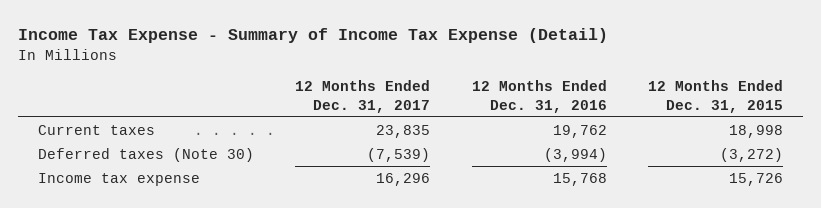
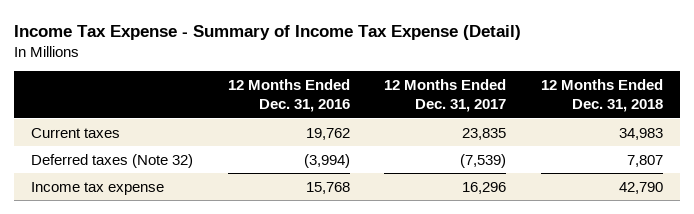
- | 12 Months Ended Dec. 31, 2017 | 12 Months Ended Dec. 31, 2016 | 12 Months Ended Dec. 31, 2015
+ | 12 Months Ended Dec. 31, 2016 | 12 Months Ended Dec. 31, 2017 | 12 Months Ended Dec. 31, 2018
- Deferred taxes (Note 30) | (7,539) | (3,994) | (3,272)
+ Deferred taxes (Note 32) | (3,994) | (7,539) | 7,807

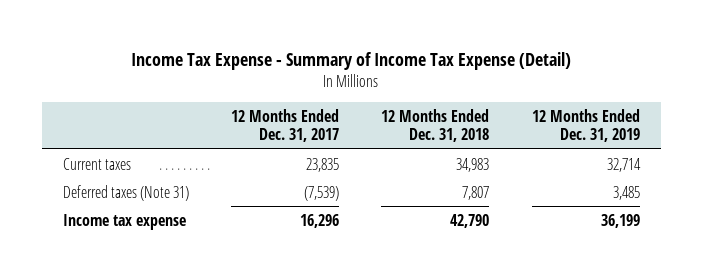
- | 12 Months Ended Dec. 31, 2016 | 12 Months Ended Dec. 31, 2017 | 12 Months Ended Dec. 31, 2018
+ | 12 Months Ended Dec. 31, 2017 | 12 Months Ended Dec. 31, 2018 | 12 Months Ended Dec. 31, 2019
- Deferred taxes (Note 32) | (3,994) | (7,539) | 7,807
+ Deferred taxes (Note 31) | (7,539) | 7,807 | 3,485

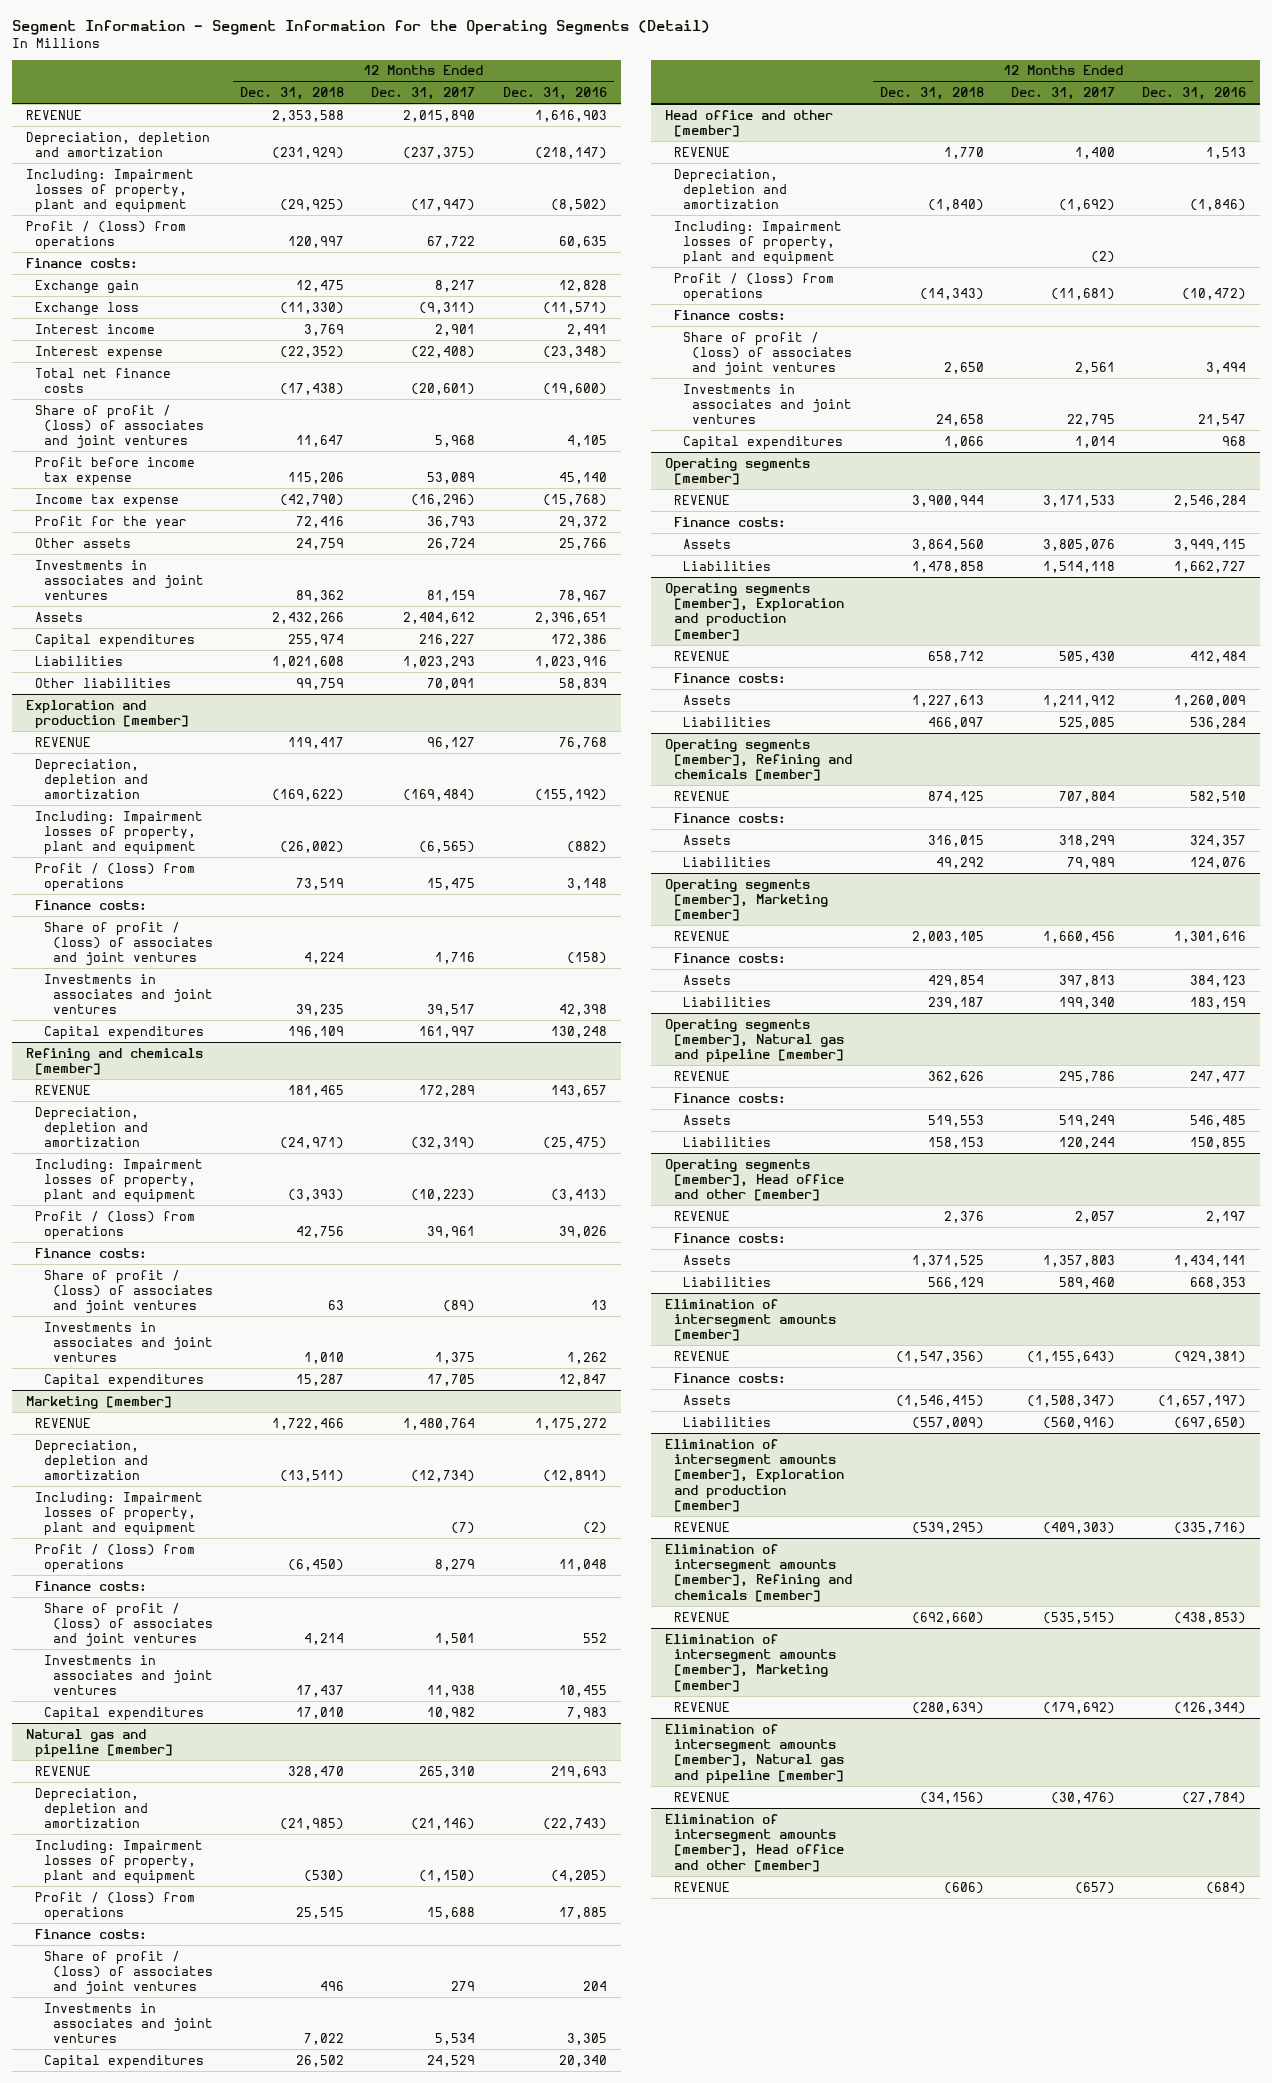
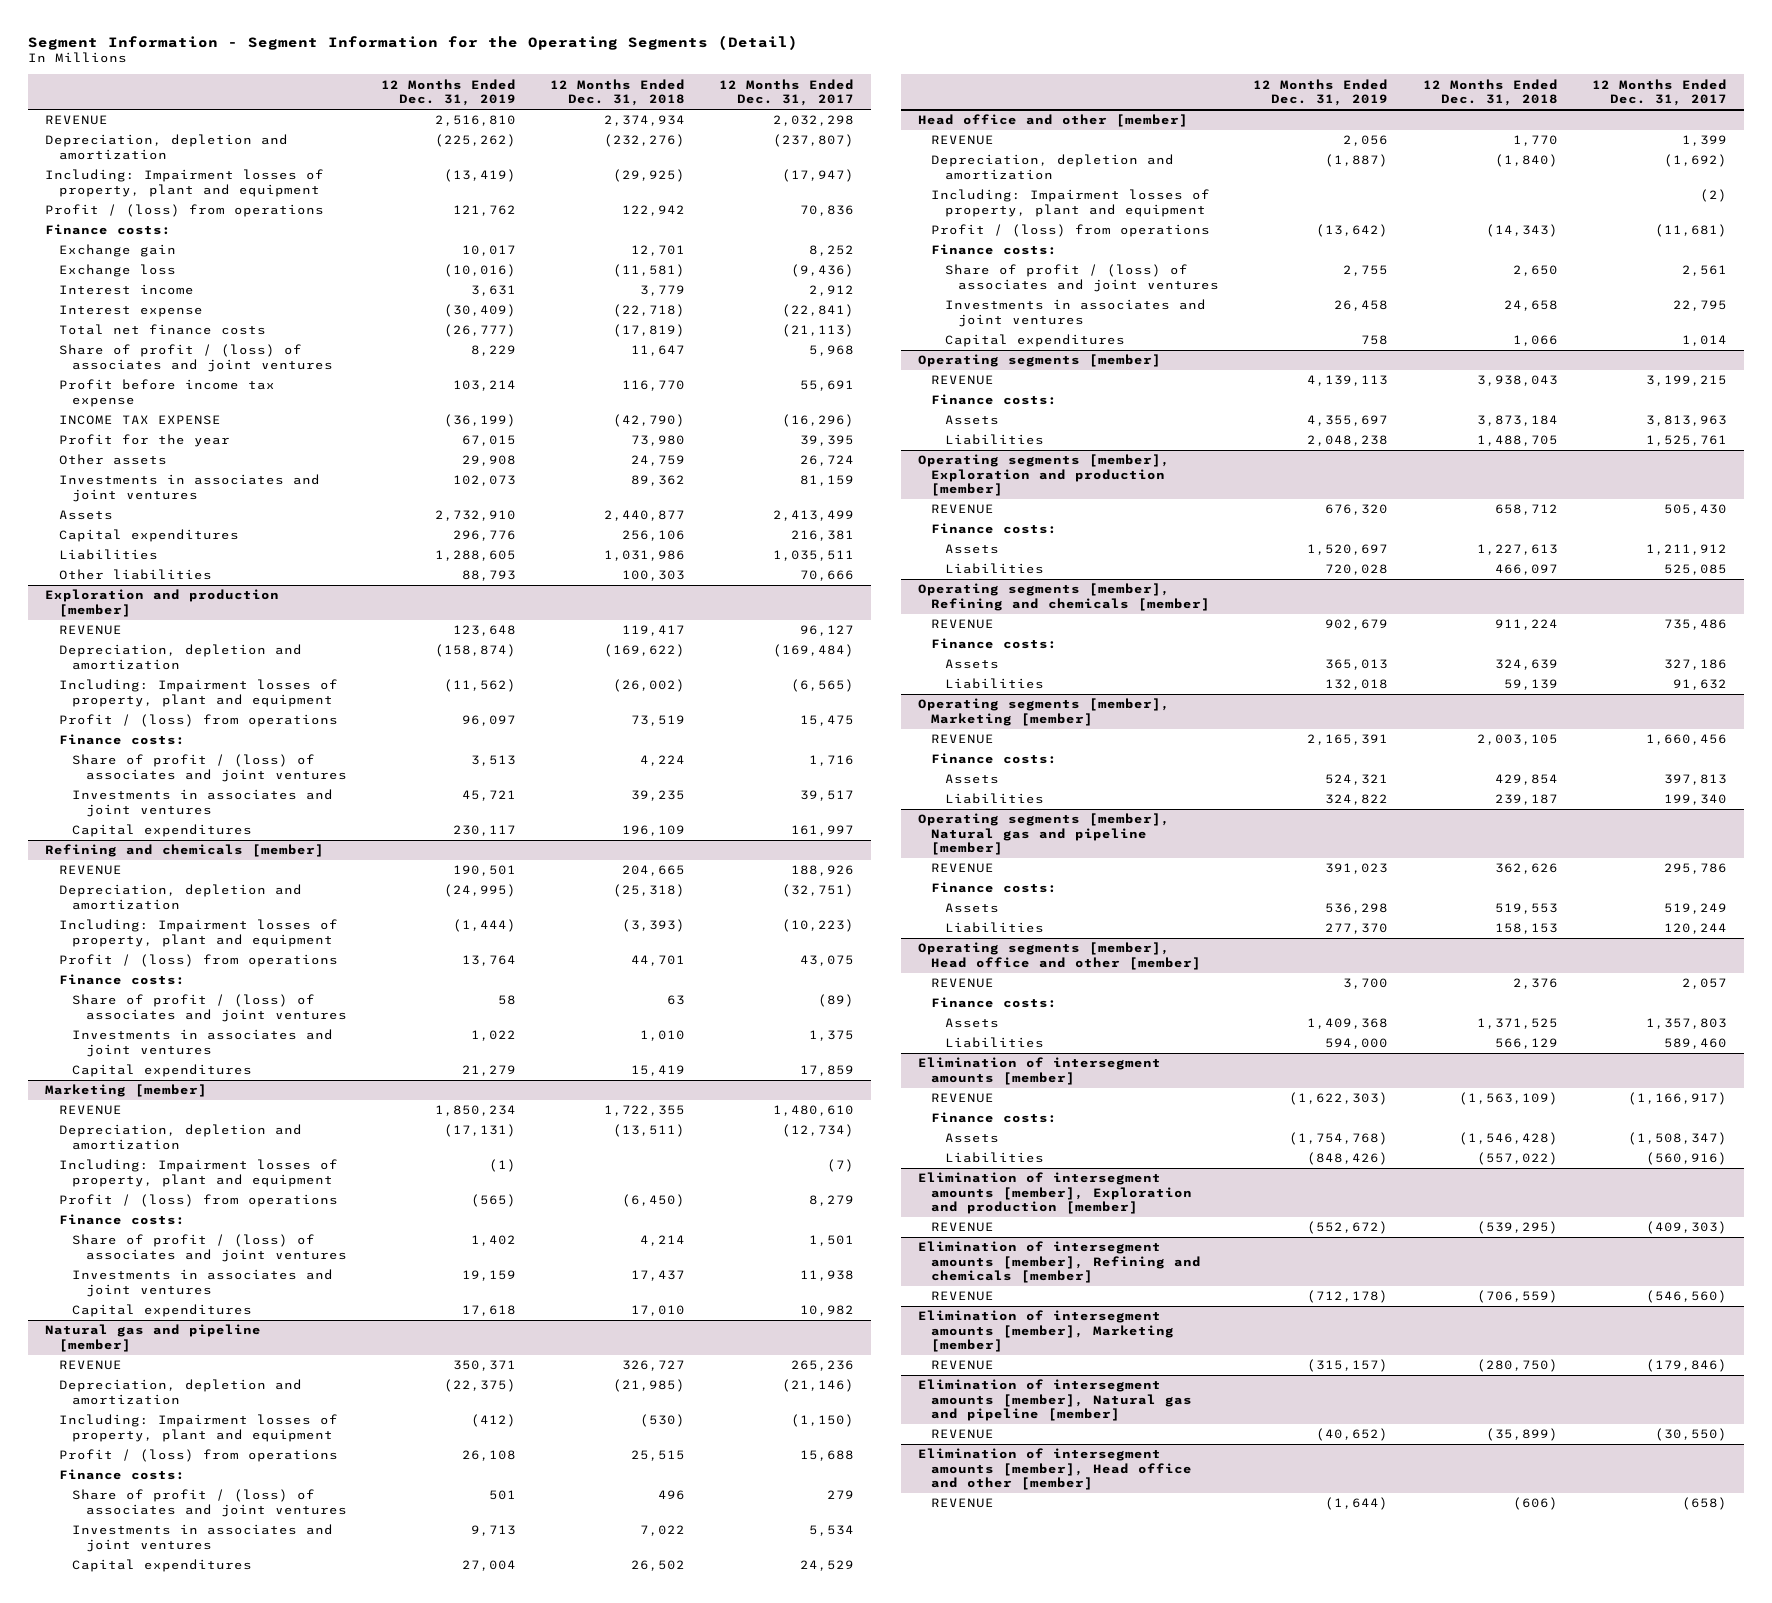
- | 12 Months Ended Dec. 31, 2018 | 12 Months Ended Dec. 31, 2017 | 12 Months Ended Dec. 31, 2016
+ | 12 Months Ended Dec. 31, 2019 | 12 Months Ended Dec. 31, 2018 | 12 Months Ended Dec. 31, 2017
- REVENUE | 2,353,588 | 2,015,890 | 1,616,903
- Depreciation, depletion and amortization | (231,929) | (237,375) | (218,147)
+ REVENUE | 2,516,810 | 2,374,934 | 2,032,298
+ Depreciation, depletion and amortization | (225,262) | (232,276) | (237,807)
- Profit / (loss) from operations | 120,997 | 67,722 | 60,635
+ Profit / (loss) from operations | 121,762 | 122,942 | 70,836
- Exchange gain | 12,475 | 8,217 | 12,828
- Exchange loss | (11,330) | (9,311) | (11,571)
- Interest income | 3,769 | 2,901 | 2,491
- Interest expense | (22,352) | (22,408) | (23,348)
- Total net finance costs | (17,438) | (20,601) | (19,600)
+ Exchange gain | 10,017 | 12,701 | 8,252
+ Exchange loss | (10,016) | (11,581) | (9,436)
+ Interest income | 3,631 | 3,779 | 2,912
+ Interest expense | (30,409) | (22,718) | (22,841)
+ Total net finance costs | (26,777) | (17,819) | (21,113)
- Profit before income tax expense | 115,206 | 53,089 | 45,140
- Income tax expense | (42,790) | (16,296) | (15,768)
- Profit for the year | 72,416 | 36,793 | 29,372
+ Profit before income tax expense | 103,214 | 116,770 | 55,691
+ INCOME TAX EXPENSE | (36,199) | (42,790) | (16,296)
+ Profit for the year | 67,015 | 73,980 | 39,395
- Assets | 2,432,266 | 2,404,612 | 2,396,651
- Capital expenditures | 255,974 | 216,227 | 172,386
- Liabilities | 1,021,608 | 1,023,293 | 1,023,916
- Other liabilities | 99,759 | 70,091 | 58,839
+ Assets | 2,732,910 | 2,440,877 | 2,413,499
+ Capital expenditures | 296,776 | 256,106 | 216,381
+ Liabilities | 1,288,605 | 1,031,986 | 1,035,511
+ Other liabilities | 88,793 | 100,303 | 70,666
@ Refining and chemicals [member]
- REVENUE | 181,465 | 172,289 | 143,657
- Depreciation, depletion and amortization | (24,971) | (32,319) | (25,475)
+ REVENUE | 190,501 | 204,665 | 188,926
+ Depreciation, depletion and amortization | (24,995) | (25,318) | (32,751)
- Profit / (loss) from operations | 42,756 | 39,961 | 39,026
+ Profit / (loss) from operations | 13,764 | 44,701 | 43,075
- Capital expenditures | 15,287 | 17,705 | 12,847
+ Capital expenditures | 21,279 | 15,419 | 17,859
@ Marketing [member]
- REVENUE | 1,722,466 | 1,480,764 | 1,175,272
+ REVENUE | 1,850,234 | 1,722,355 | 1,480,610
@ Natural gas and pipeline [member]
- REVENUE | 328,470 | 265,310 | 219,693
+ REVENUE | 350,371 | 326,727 | 265,236
@ Head office and other [member]
- REVENUE | 1,770 | 1,400 | 1,513
+ REVENUE | 2,056 | 1,770 | 1,399
@ Operating segments [member]
- REVENUE | 3,900,944 | 3,171,533 | 2,546,284
+ REVENUE | 4,139,113 | 3,938,043 | 3,199,215
- Assets | 3,864,560 | 3,805,076 | 3,949,115
- Liabilities | 1,478,858 | 1,514,118 | 1,662,727
+ Assets | 4,355,697 | 3,873,184 | 3,813,963
+ Liabilities | 2,048,238 | 1,488,705 | 1,525,761
@ Operating segments [member], Refining and chemicals [member]
- REVENUE | 874,125 | 707,804 | 582,510
+ REVENUE | 902,679 | 911,224 | 735,486
- Assets | 316,015 | 318,299 | 324,357
- Liabilities | 49,292 | 79,989 | 124,076
+ Assets | 365,013 | 324,639 | 327,186
+ Liabilities | 132,018 | 59,139 | 91,632
@ Elimination of intersegment amounts [member]
- REVENUE | (1,547,356) | (1,155,643) | (929,381)
+ REVENUE | (1,622,303) | (1,563,109) | (1,166,917)
- Assets | (1,546,415) | (1,508,347) | (1,657,197)
- Liabilities | (557,009) | (560,916) | (697,650)
+ Assets | (1,754,768) | (1,546,428) | (1,508,347)
+ Liabilities | (848,426) | (557,022) | (560,916)
@ Elimination of intersegment amounts [member], Refining and chemicals [member]
- REVENUE | (692,660) | (535,515) | (438,853)
+ REVENUE | (712,178) | (706,559) | (546,560)
@ Elimination of intersegment amounts [member], Marketing [member]
- REVENUE | (280,639) | (179,692) | (126,344)
+ REVENUE | (315,157) | (280,750) | (179,846)
@ Elimination of intersegment amounts [member], Natural gas and pipeline [member]
- REVENUE | (34,156) | (30,476) | (27,784)
+ REVENUE | (40,652) | (35,899) | (30,550)
@ Elimination of intersegment amounts [member], Head office and other [member]
- REVENUE | (606) | (657) | (684)
+ REVENUE | (1,644) | (606) | (658)

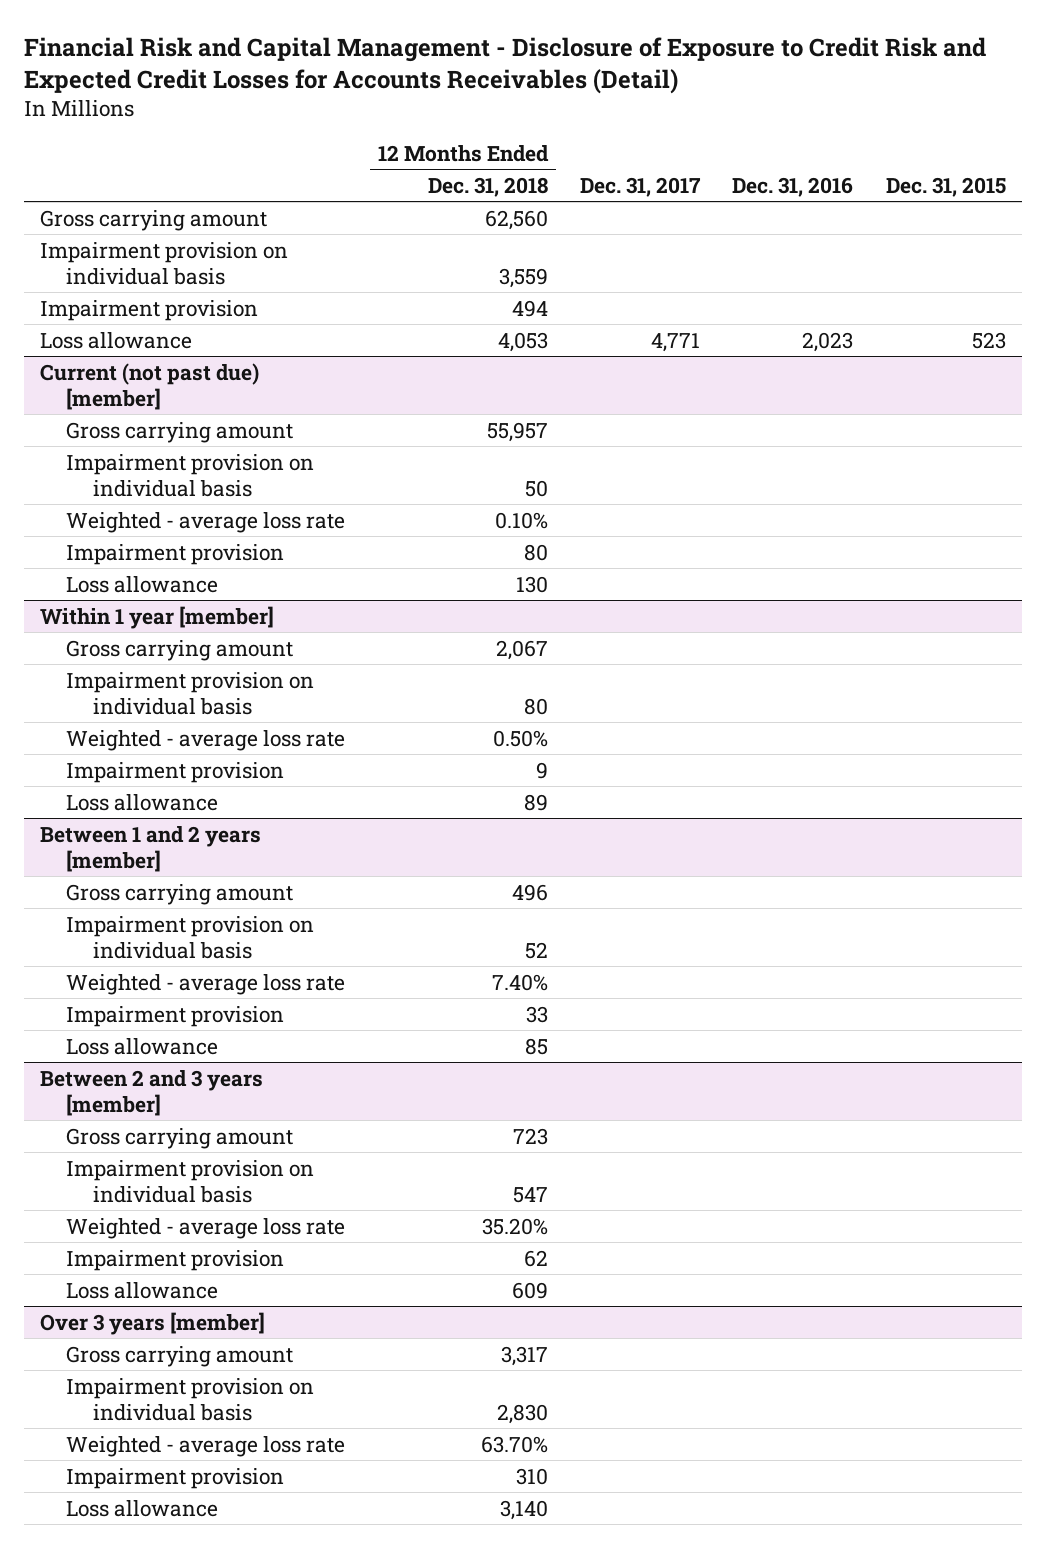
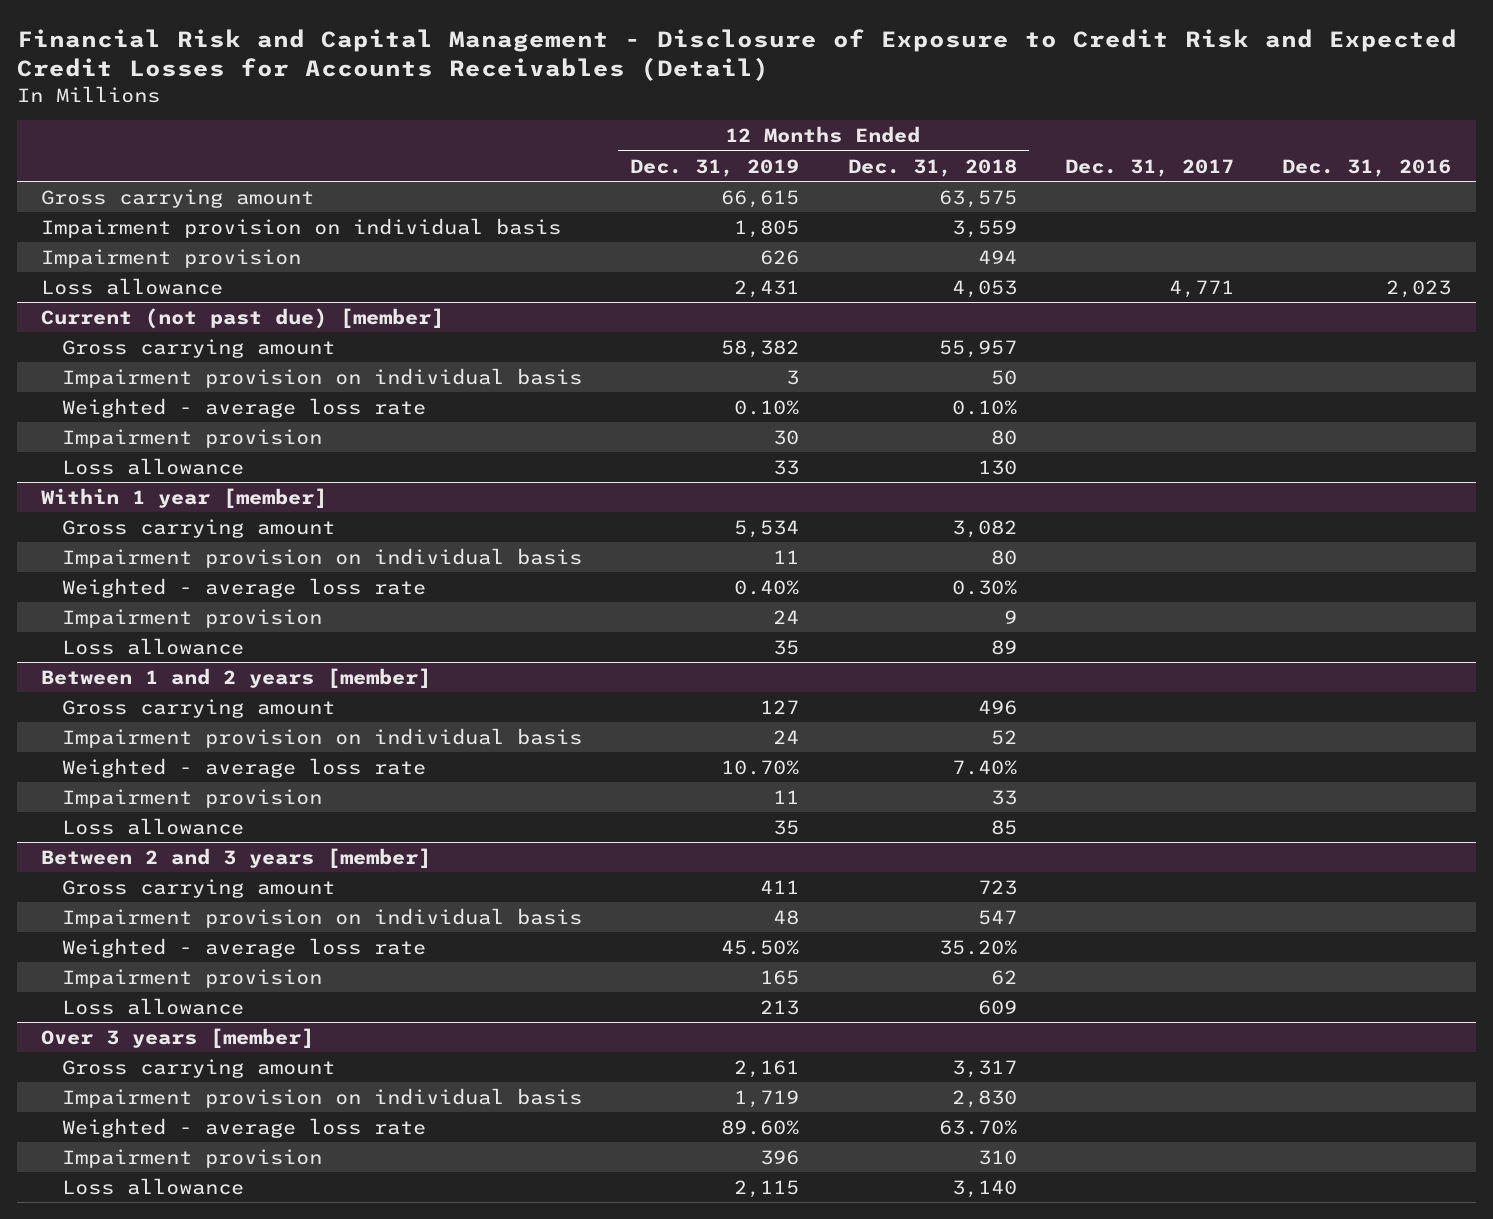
- | 12 Months Ended Dec. 31, 2018 | Dec. 31, 2017 | Dec. 31, 2016 | Dec. 31, 2015
+ | 12 Months Ended Dec. 31, 2019 | 12 Months Ended Dec. 31, 2018 | Dec. 31, 2017 | Dec. 31, 2016
- Gross carrying amount | 62,560 | | |
+ Gross carrying amount | 66,615 | 63,575 | |
@ Within 1 year [member]
- Gross carrying amount | 2,067 | | |
+ Gross carrying amount | 5,534 | 3,082 | |
- Weighted - average loss rate | 0.50% | | |
+ Weighted - average loss rate | 0.40% | 0.30% | |

